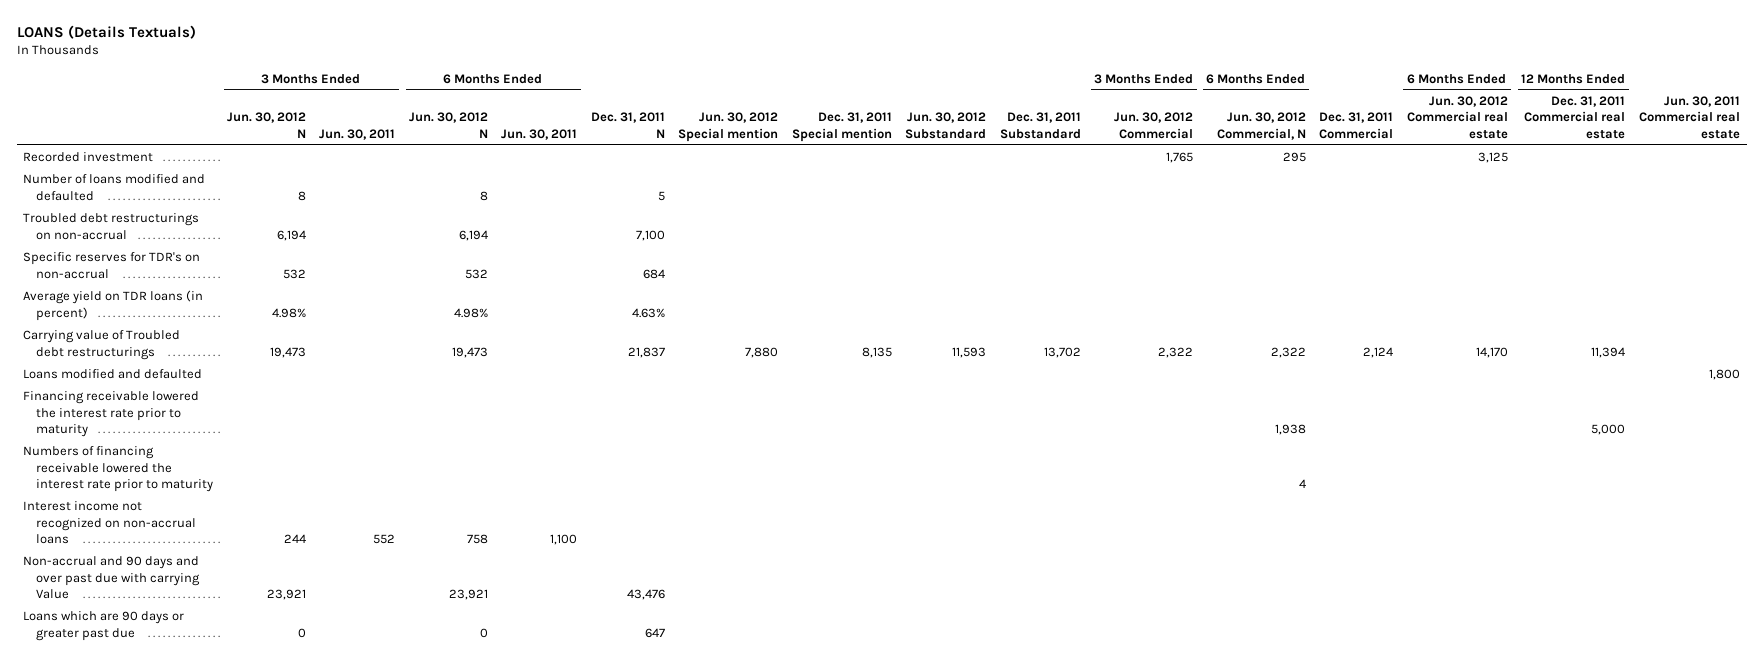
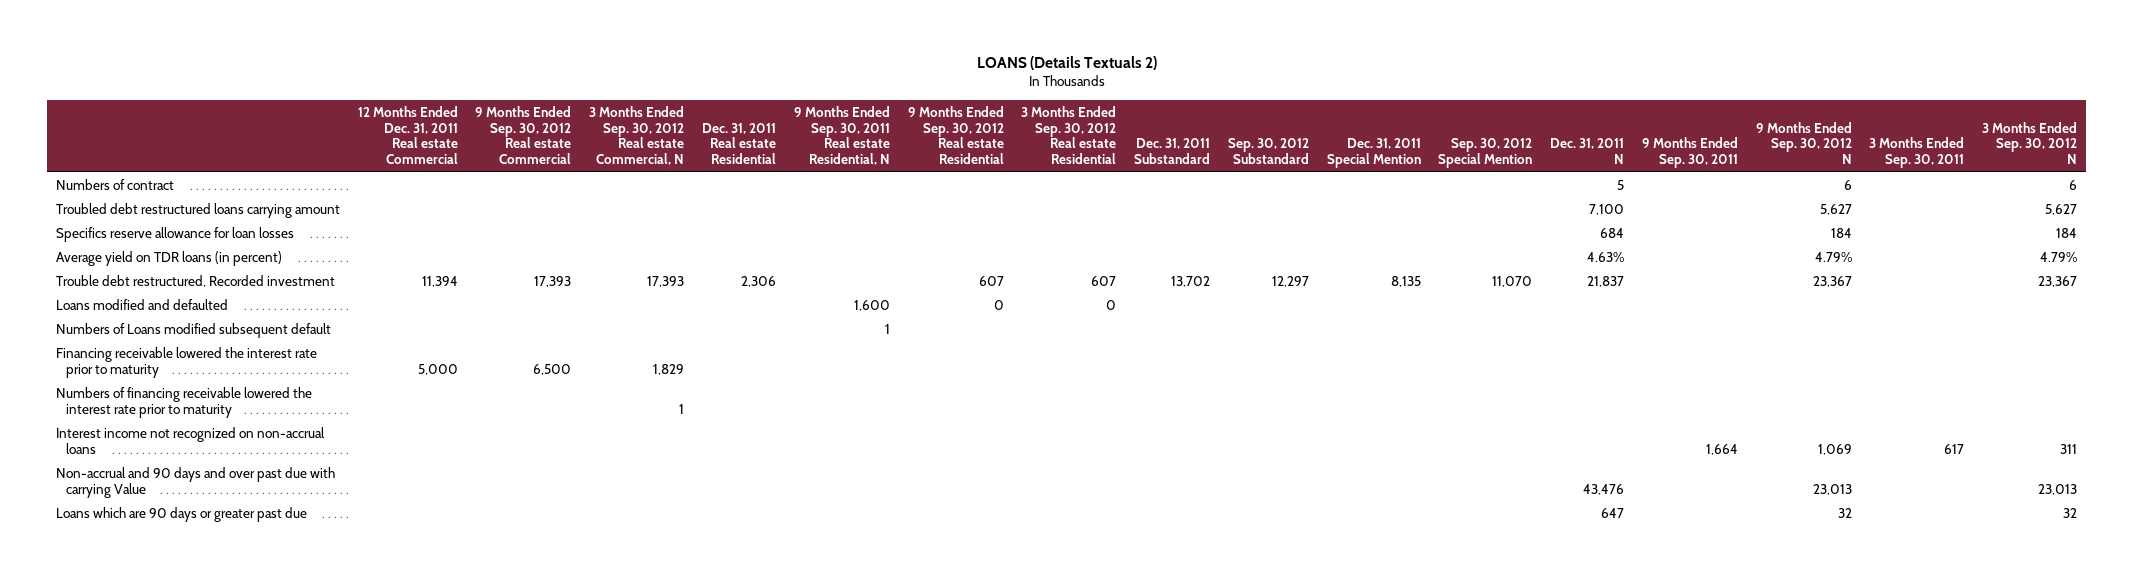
- LOANS (Details Textuals)
+ LOANS (Details Textuals 2)
- | 3 Months Ended Jun. 30, 2012 N | 3 Months Ended Jun. 30, 2011 | 6 Months Ended Jun. 30, 2012 N | 6 Months Ended Jun. 30, 2011 | Dec. 31, 2011 N | Jun. 30, 2012 Special mention | Dec. 31, 2011 Special mention | Jun. 30, 2012 Substandard | Dec. 31, 2011 Substandard | 3 Months Ended Jun. 30, 2012 Commercial | 6 Months Ended Jun. 30, 2012 Commercial, N | Dec. 31, 2011 Commercial | 6 Months Ended Jun. 30, 2012 Commercial real estate | 12 Months Ended Dec. 31, 2011 Commercial real estate | Jun. 30, 2011 Commercial real estate
+ | 12 Months Ended Dec. 31, 2011 Real estate Commercial | 9 Months Ended Sep. 30, 2012 Real estate Commercial | 3 Months Ended Sep. 30, 2012 Real estate Commercial, N | Dec. 31, 2011 Real estate Residential | 9 Months Ended Sep. 30, 2011 Real estate Residential, N | 9 Months Ended Sep. 30, 2012 Real estate Residential | 3 Months Ended Sep. 30, 2012 Real estate Residential | Dec. 31, 2011 Substandard | Sep. 30, 2012 Substandard | Dec. 31, 2011 Special Mention | Sep. 30, 2012 Special Mention | Dec. 31, 2011 N | 9 Months Ended Sep. 30, 2011 | 9 Months Ended Sep. 30, 2012 N | 3 Months Ended Sep. 30, 2011 | 3 Months Ended Sep. 30, 2012 N
- Recorded investment | | | | | | | | | | 1,765 | 295 | | 3,125 | |
- Number of loans modified and defaulted | 8 | | 8 | | 5 | | | | | | | | | |
- Troubled debt restructurings on non-accrual | 6,194 | | 6,194 | | 7,100 | | | | | | | | | |
- Specific reserves for TDR's on non-accrual | 532 | | 532 | | 684 | | | | | | | | | |
+ Numbers of contract | | | | | | | | | | | | 5 | | 6 | | 6
+ Troubled debt restructured loans carrying amount | | | | | | | | | | | | 7,100 | | 5,627 | | 5,627
+ Specifics reserve allowance for loan losses | | | | | | | | | | | | 684 | | 184 | | 184
- Carrying value of Troubled debt restructurings | 19,473 | | 19,473 | | 21,837 | 7,880 | 8,135 | 11,593 | 13,702 | 2,322 | 2,322 | 2,124 | 14,170 | 11,394 |
+ Trouble debt restructured, Recorded investment | 11,394 | 17,393 | 17,393 | 2,306 | | 607 | 607 | 13,702 | 12,297 | 8,135 | 11,070 | 21,837 | | 23,367 | | 23,367
+ Numbers of Loans modified subsequent default | | | | | 1 | | | | | | | | | | |

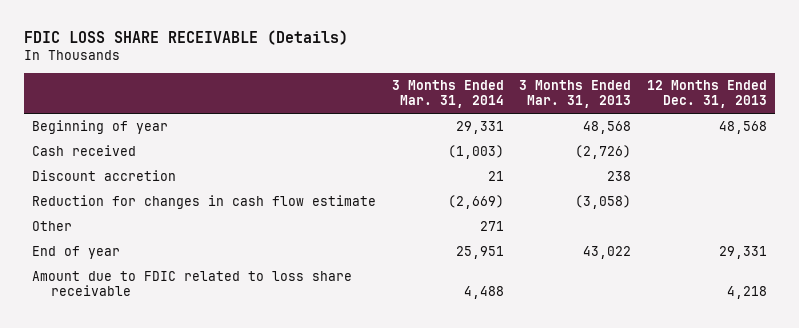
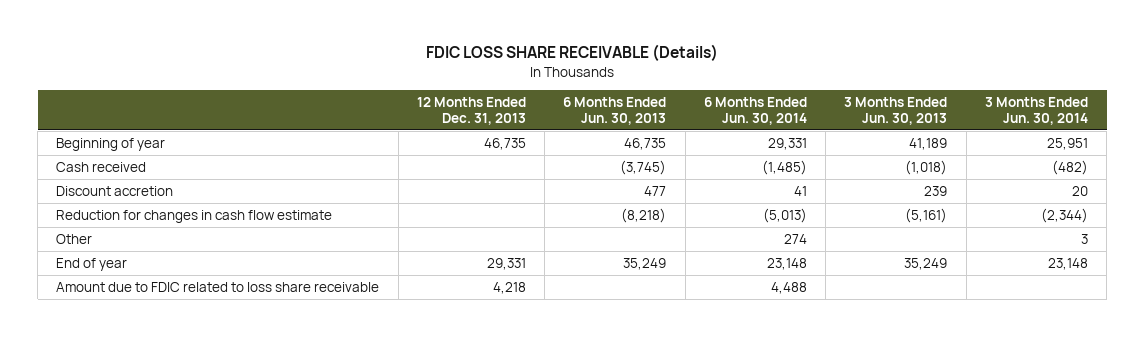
- | 3 Months Ended Mar. 31, 2014 | 3 Months Ended Mar. 31, 2013 | 12 Months Ended Dec. 31, 2013
+ | 12 Months Ended Dec. 31, 2013 | 6 Months Ended Jun. 30, 2013 | 6 Months Ended Jun. 30, 2014 | 3 Months Ended Jun. 30, 2013 | 3 Months Ended Jun. 30, 2014
- Beginning of year | 29,331 | 48,568 | 48,568
+ Beginning of year | 46,735 | 46,735 | 29,331 | 41,189 | 25,951

